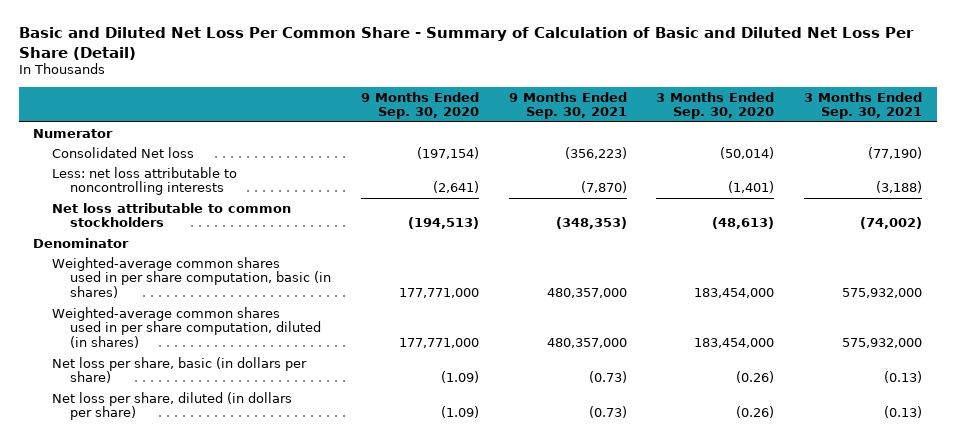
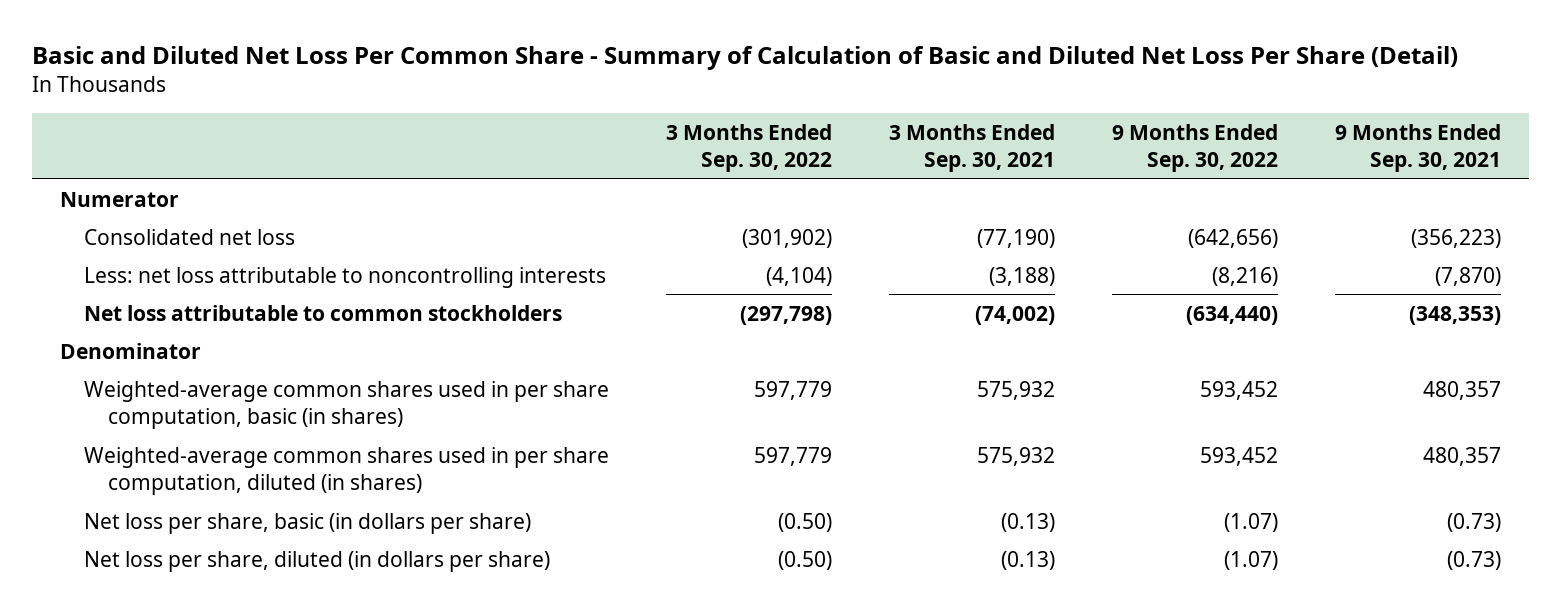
- | 9 Months Ended Sep. 30, 2020 | 9 Months Ended Sep. 30, 2021 | 3 Months Ended Sep. 30, 2020 | 3 Months Ended Sep. 30, 2021
+ | 3 Months Ended Sep. 30, 2022 | 3 Months Ended Sep. 30, 2021 | 9 Months Ended Sep. 30, 2022 | 9 Months Ended Sep. 30, 2021
- Consolidated Net loss | (197,154) | (356,223) | (50,014) | (77,190)
+ Consolidated net loss | (301,902) | (77,190) | (642,656) | (356,223)
- Weighted-average common shares used in per share computation, basic (in shares) | 177,771,000 | 480,357,000 | 183,454,000 | 575,932,000
- Weighted-average common shares used in per share computation, diluted (in shares) | 177,771,000 | 480,357,000 | 183,454,000 | 575,932,000
+ Weighted-average common shares used in per share computation, basic (in shares) | 597,779 | 575,932 | 593,452 | 480,357
+ Weighted-average common shares used in per share computation, diluted (in shares) | 597,779 | 575,932 | 593,452 | 480,357

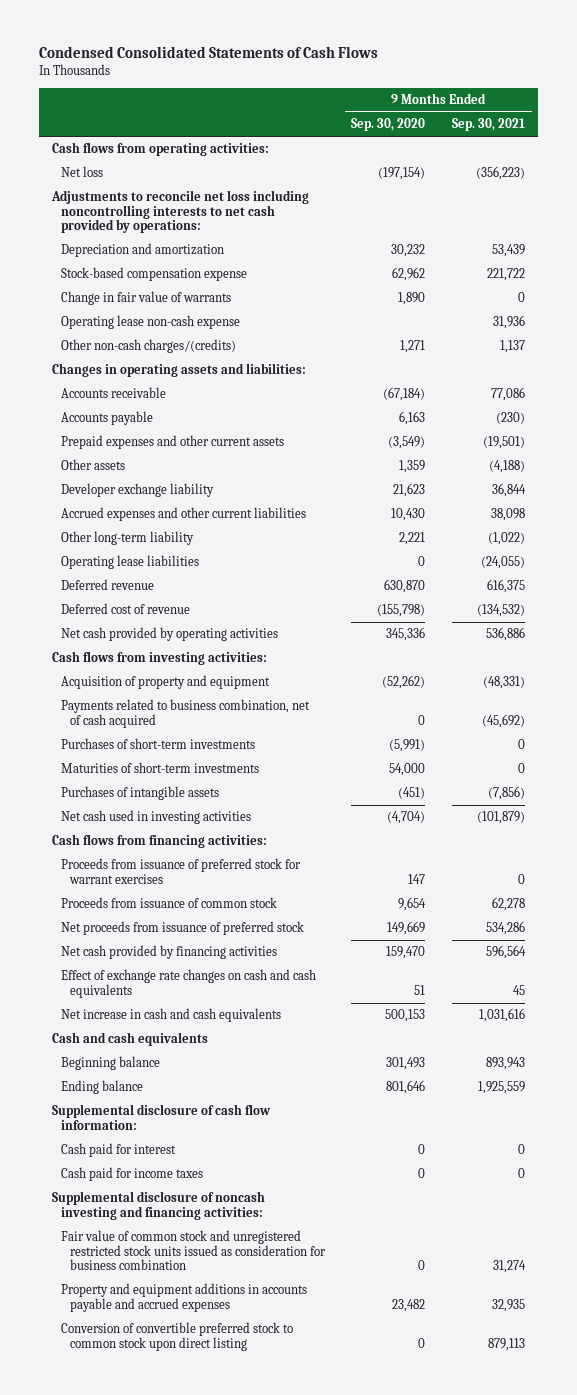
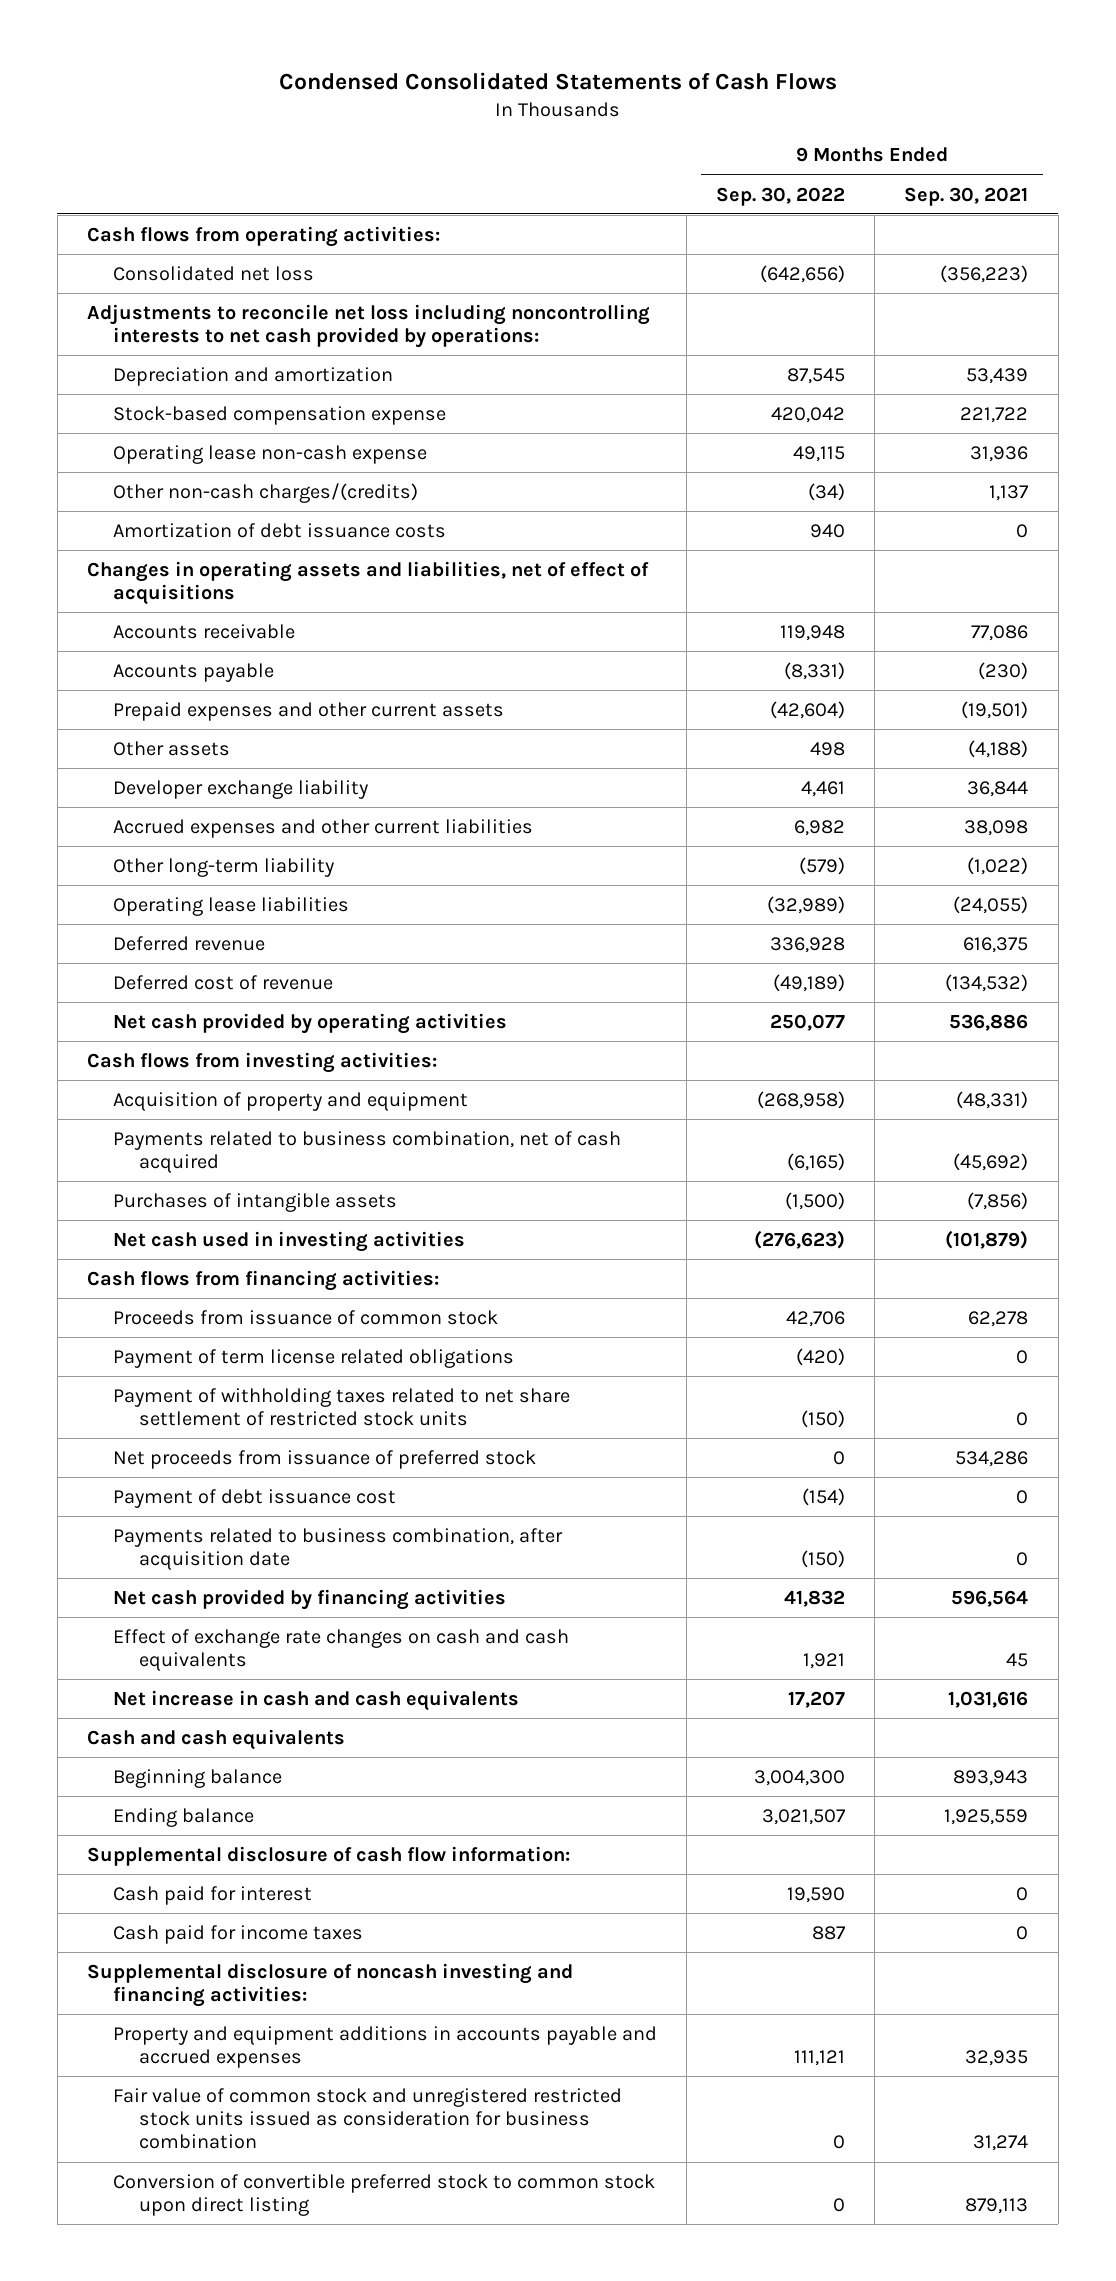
- | 9 Months Ended Sep. 30, 2020 | 9 Months Ended Sep. 30, 2021
+ | 9 Months Ended Sep. 30, 2022 | 9 Months Ended Sep. 30, 2021
- Net loss | (197,154) | (356,223)
+ Consolidated net loss | (642,656) | (356,223)
- Change in fair value of warrants | 1,890 | 0
- Changes in operating assets and liabilities:
+ Amortization of debt issuance costs | 940 | 0
+ Changes in operating assets and liabilities, net of effect of acquisitions
- Purchases of short-term investments | (5,991) | 0
- Maturities of short-term investments | 54,000 | 0
- Proceeds from issuance of preferred stock for warrant exercises | 147 | 0
+ Payment of term license related obligations | (420) | 0
+ Payment of withholding taxes related to net share settlement of restricted stock units | (150) | 0
+ Payment of debt issuance cost | (154) | 0
+ Payments related to business combination, after acquisition date | (150) | 0
moved down: Fair value of common stock and unregistered restricted stock units issued as consideration for business combination | 0 | 31,274

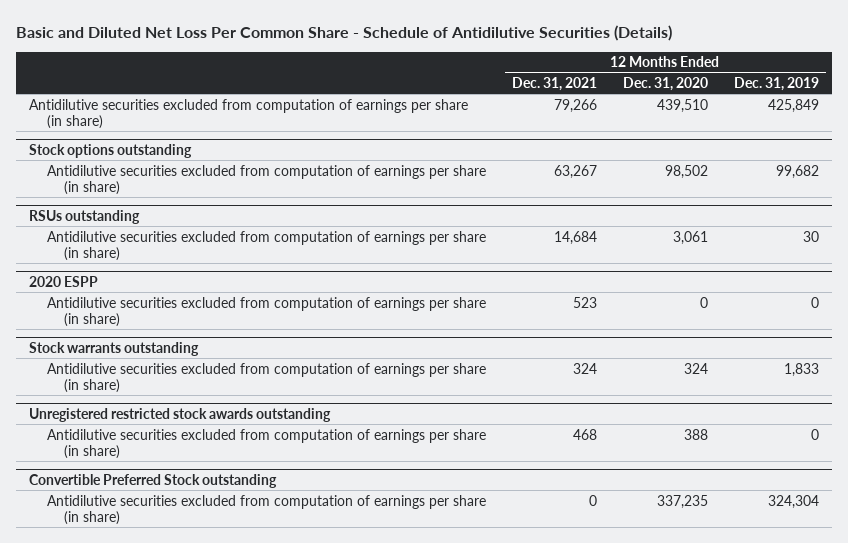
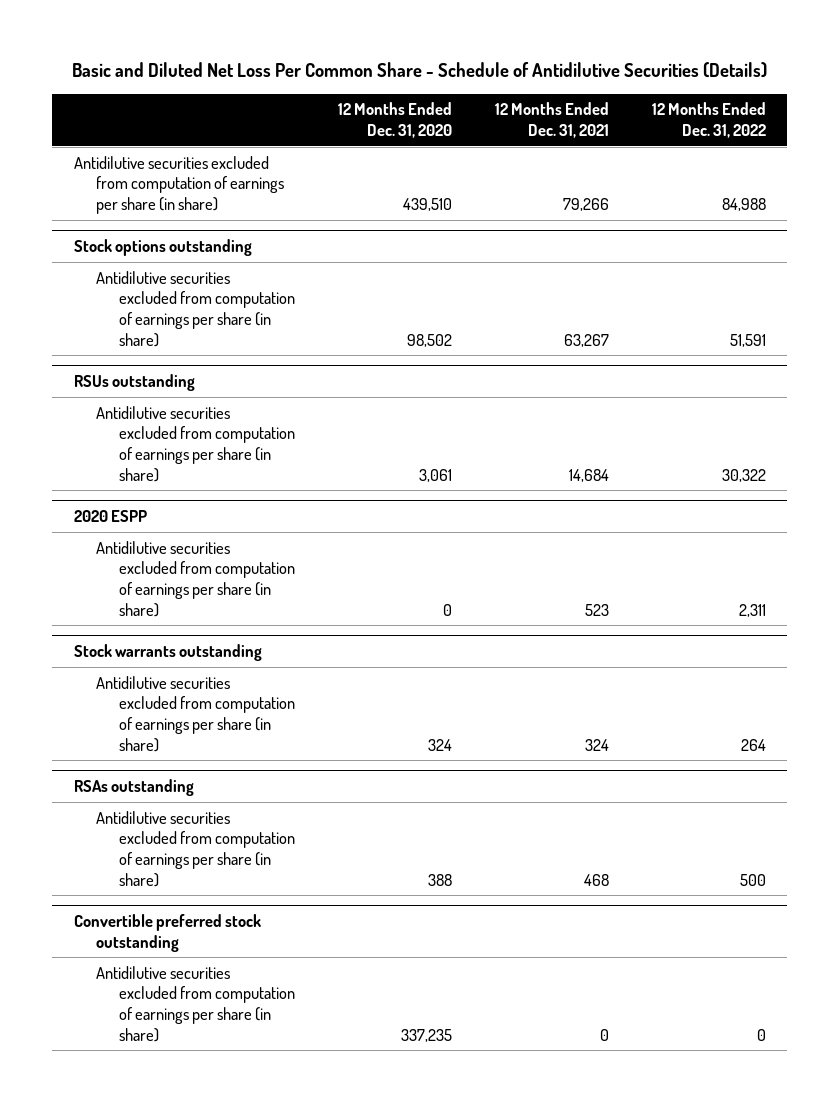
- | 12 Months Ended Dec. 31, 2021 | 12 Months Ended Dec. 31, 2020 | 12 Months Ended Dec. 31, 2019
+ | 12 Months Ended Dec. 31, 2020 | 12 Months Ended Dec. 31, 2021 | 12 Months Ended Dec. 31, 2022
- Unregistered restricted stock awards outstanding
+ RSAs outstanding
- Convertible Preferred Stock outstanding
+ Convertible preferred stock outstanding

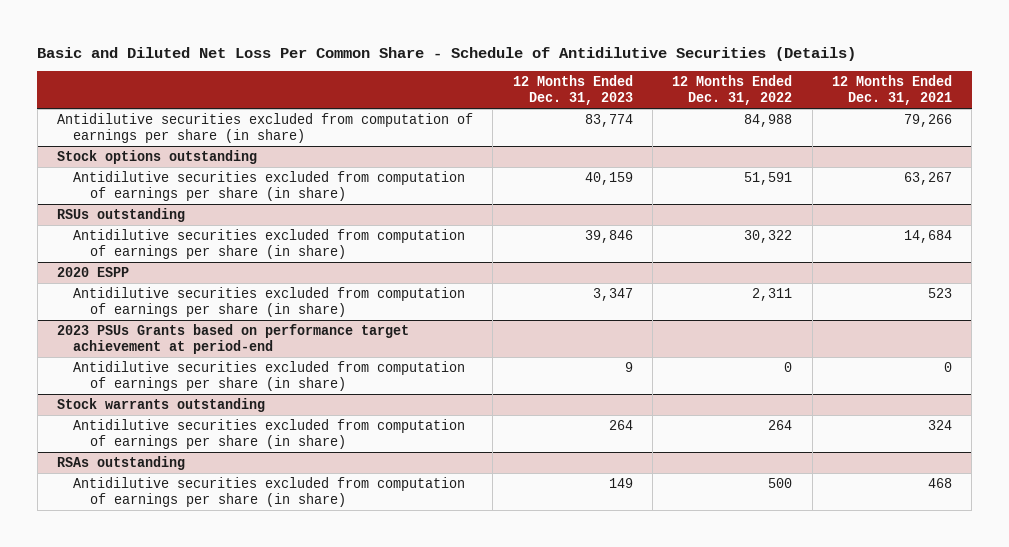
- | 12 Months Ended Dec. 31, 2020 | 12 Months Ended Dec. 31, 2021 | 12 Months Ended Dec. 31, 2022
+ | 12 Months Ended Dec. 31, 2023 | 12 Months Ended Dec. 31, 2022 | 12 Months Ended Dec. 31, 2021
+ 2023 PSUs Grants based on performance target achievement at period-end
+ Antidilutive securities excluded from computation of earnings per share (in share) | 9 | 0 | 0
- Convertible preferred stock outstanding
- Antidilutive securities excluded from computation of earnings per share (in share) | 337,235 | 0 | 0

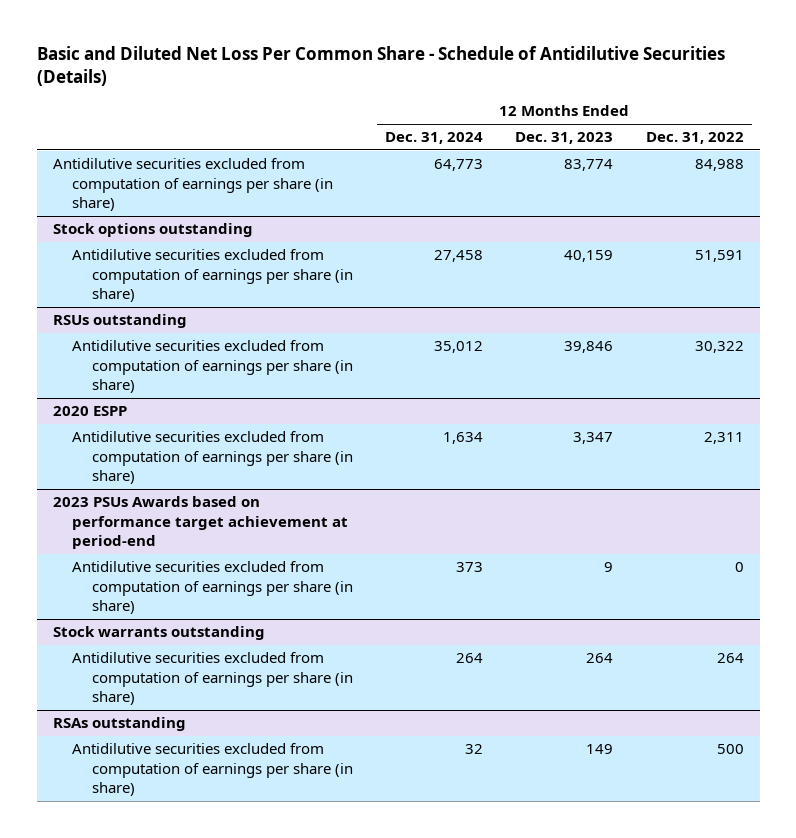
- | 12 Months Ended Dec. 31, 2023 | 12 Months Ended Dec. 31, 2022 | 12 Months Ended Dec. 31, 2021
+ | 12 Months Ended Dec. 31, 2024 | 12 Months Ended Dec. 31, 2023 | 12 Months Ended Dec. 31, 2022
- 2023 PSUs Grants based on performance target achievement at period-end
+ 2023 PSUs Awards based on performance target achievement at period-end

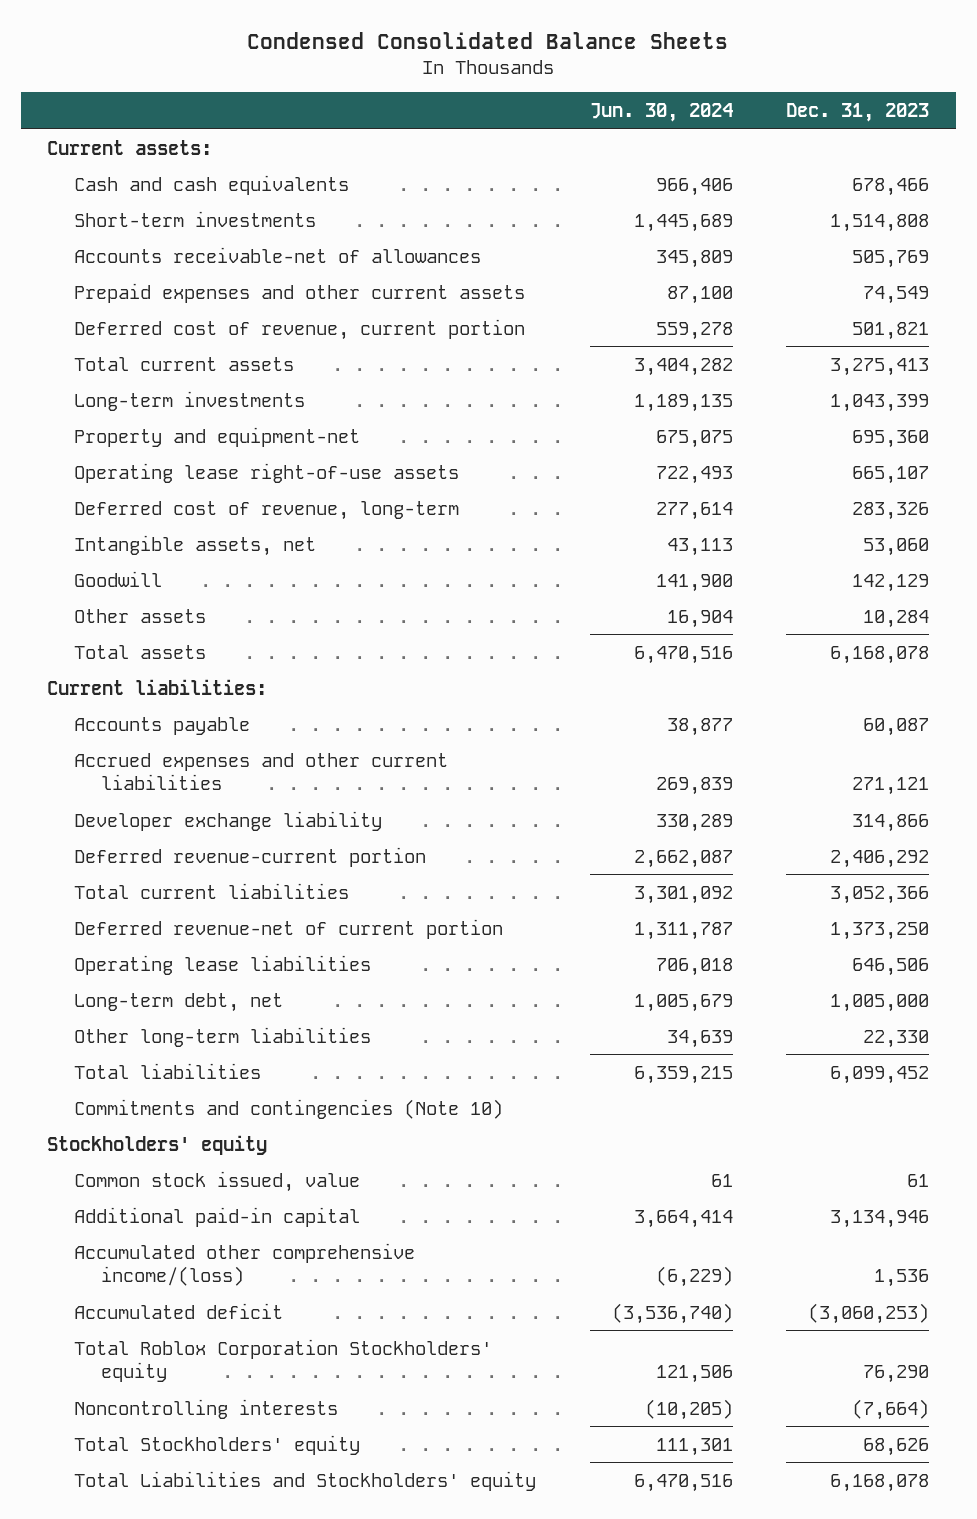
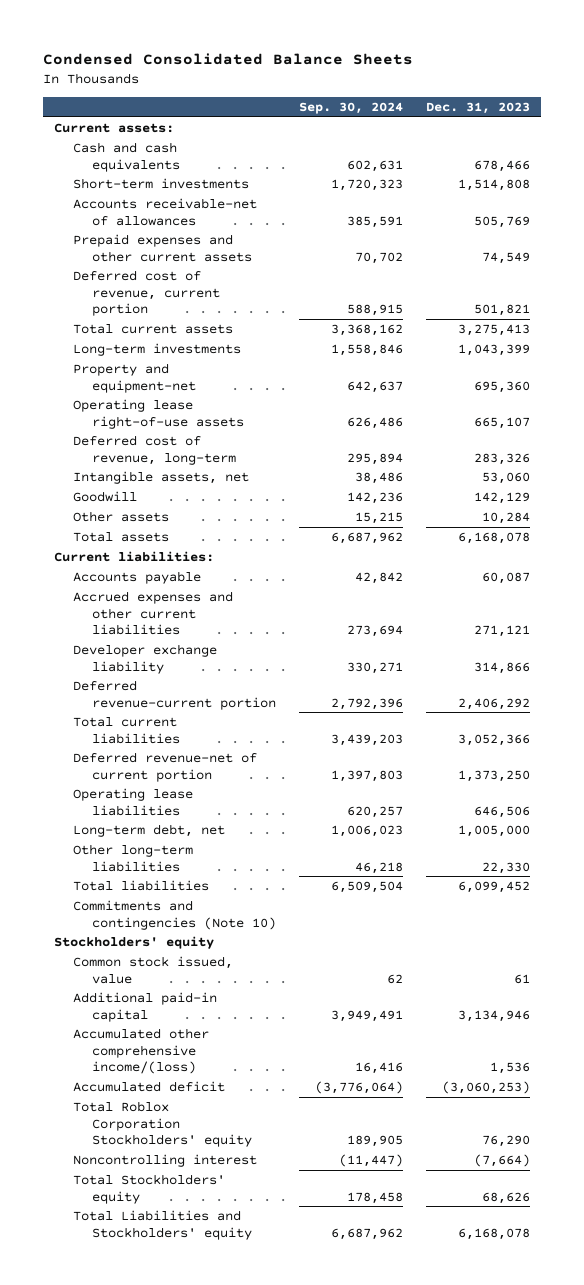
- | Jun. 30, 2024 | Dec. 31, 2023
+ | Sep. 30, 2024 | Dec. 31, 2023
- Noncontrolling interests | (10,205) | (7,664)
+ Noncontrolling interest | (11,447) | (7,664)

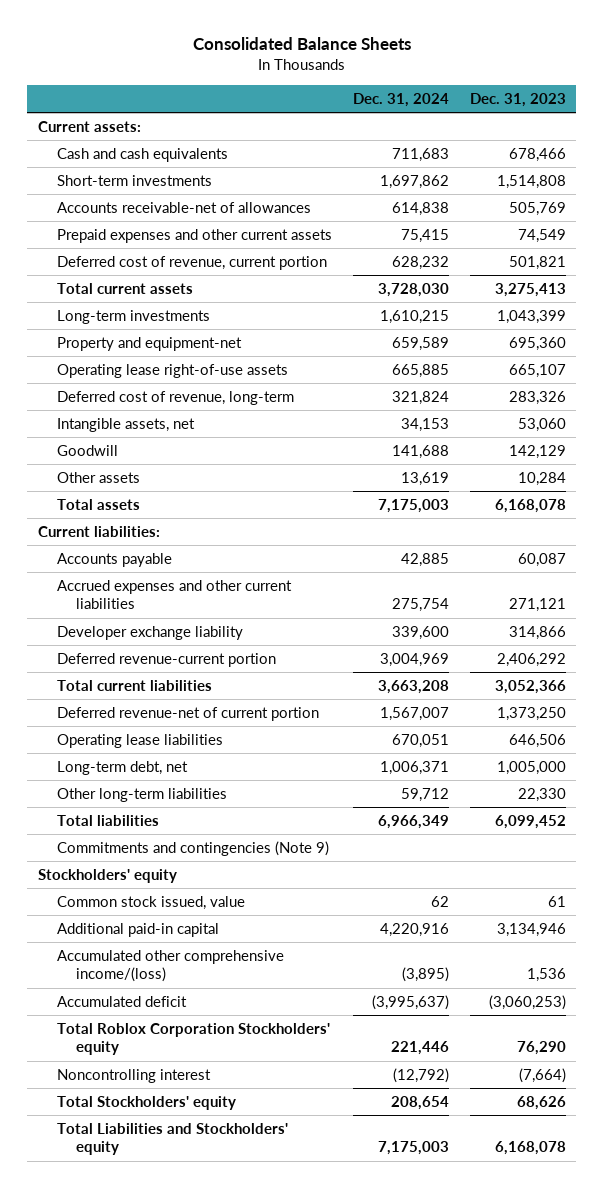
- Condensed Consolidated Balance Sheets
+ Consolidated Balance Sheets
- | Sep. 30, 2024 | Dec. 31, 2023
+ | Dec. 31, 2024 | Dec. 31, 2023
- Commitments and contingencies (Note 10)
+ Commitments and contingencies (Note 9)

